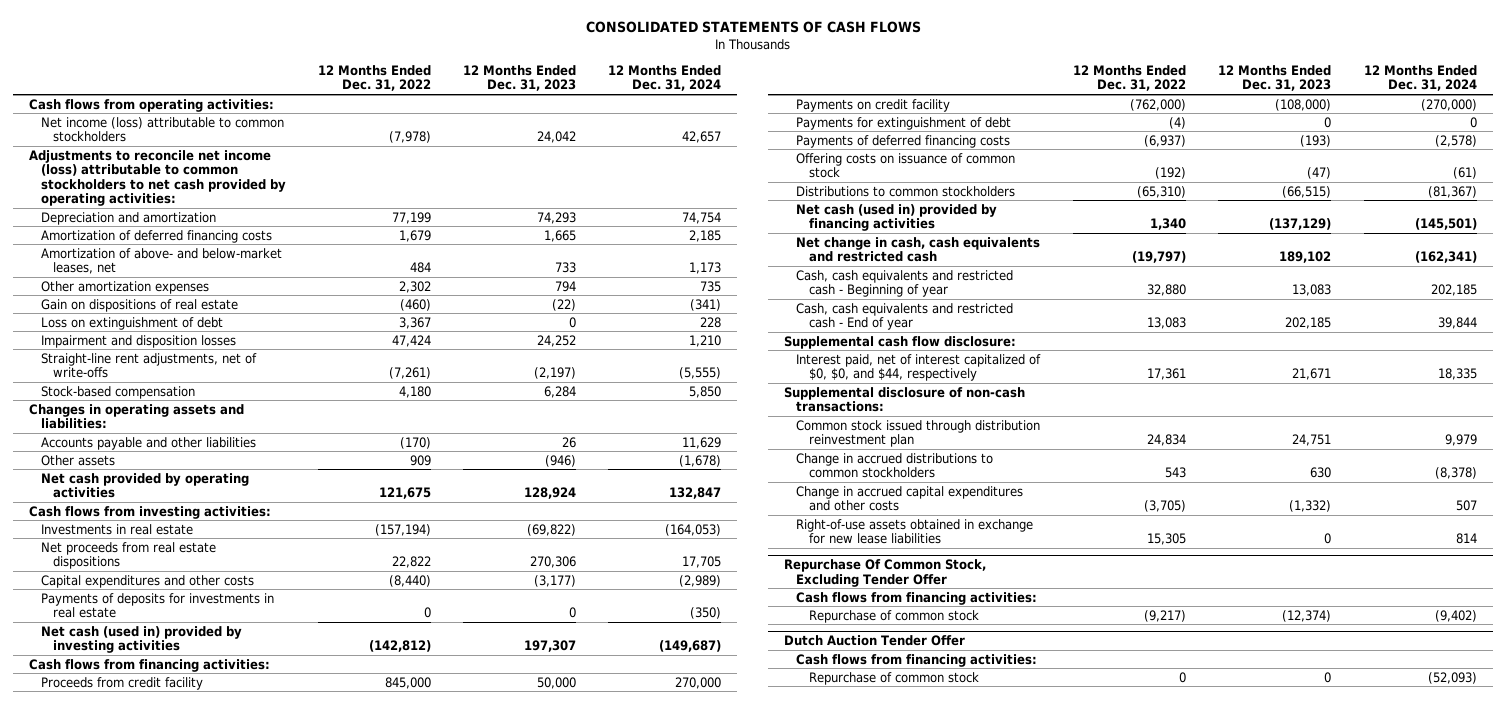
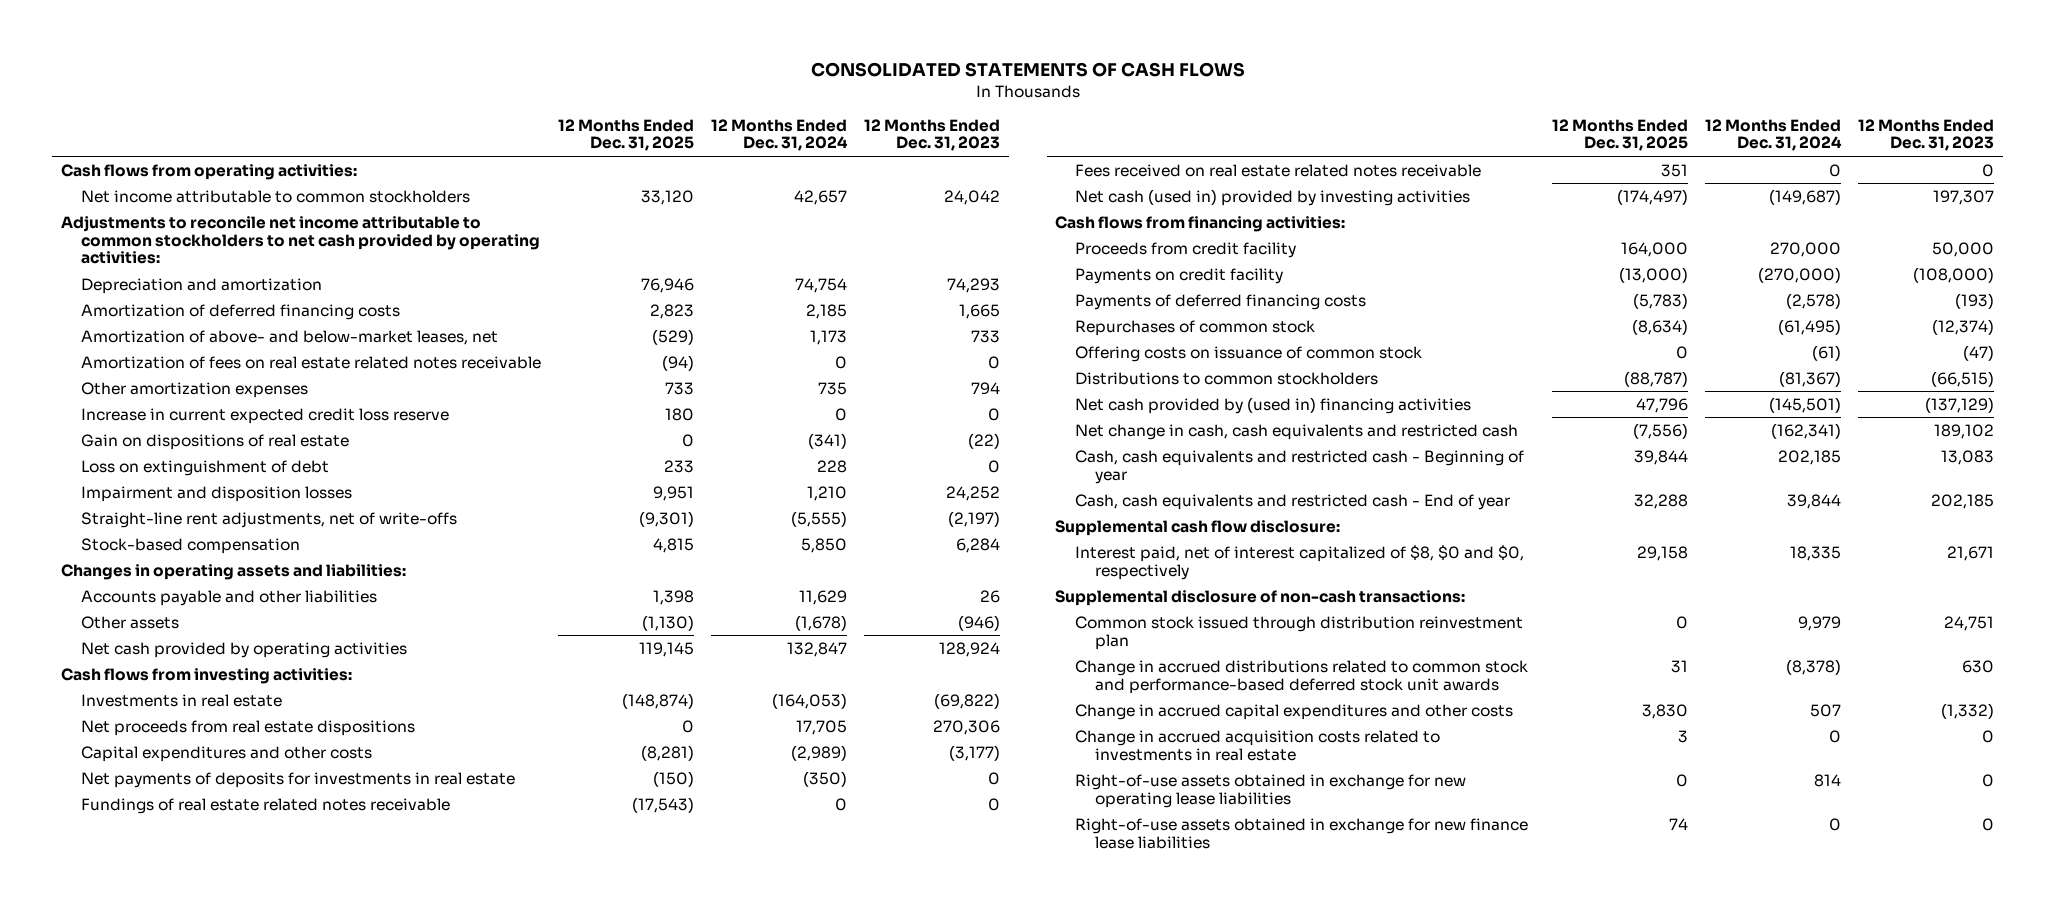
- | 12 Months Ended Dec. 31, 2022 | 12 Months Ended Dec. 31, 2023 | 12 Months Ended Dec. 31, 2024
+ | 12 Months Ended Dec. 31, 2025 | 12 Months Ended Dec. 31, 2024 | 12 Months Ended Dec. 31, 2023
- Net income (loss) attributable to common stockholders | (7,978) | 24,042 | 42,657
- Adjustments to reconcile net income (loss) attributable to common stockholders to net cash provided by operating activities:
+ Net income attributable to common stockholders | 33,120 | 42,657 | 24,042
+ Adjustments to reconcile net income attributable to common stockholders to net cash provided by operating activities:
+ Amortization of fees on real estate related notes receivable | (94) | 0 | 0
+ Increase in current expected credit loss reserve | 180 | 0 | 0
- Payments of deposits for investments in real estate | 0 | 0 | (350)
+ Net payments of deposits for investments in real estate | (150) | (350) | 0
+ Fundings of real estate related notes receivable | (17,543) | 0 | 0
+ Fees received on real estate related notes receivable | 351 | 0 | 0
- Payments for extinguishment of debt | (4) | 0 | 0
+ Repurchases of common stock | (8,634) | (61,495) | (12,374)
- Net cash (used in) provided by financing activities | 1,340 | (137,129) | (145,501)
+ Net cash provided by (used in) financing activities | 47,796 | (145,501) | (137,129)
- Interest paid, net of interest capitalized of $0, $0, and $44, respectively | 17,361 | 21,671 | 18,335
+ Interest paid, net of interest capitalized of $8, $0 and $0, respectively | 29,158 | 18,335 | 21,671
- Change in accrued distributions to common stockholders | 543 | 630 | (8,378)
+ Change in accrued distributions related to common stock and performance-based deferred stock unit awards | 31 | (8,378) | 630
- Right-of-use assets obtained in exchange for new lease liabilities | 15,305 | 0 | 814
- Repurchase Of Common Stock, Excluding Tender Offer
- Cash flows from financing activities:
- Repurchase of common stock | (9,217) | (12,374) | (9,402)
- Dutch Auction Tender Offer
- Cash flows from financing activities:
- Repurchase of common stock | 0 | 0 | (52,093)
+ Change in accrued acquisition costs related to investments in real estate | 3 | 0 | 0
+ Right-of-use assets obtained in exchange for new operating lease liabilities | 0 | 814 | 0
+ Right-of-use assets obtained in exchange for new finance lease liabilities | 74 | 0 | 0

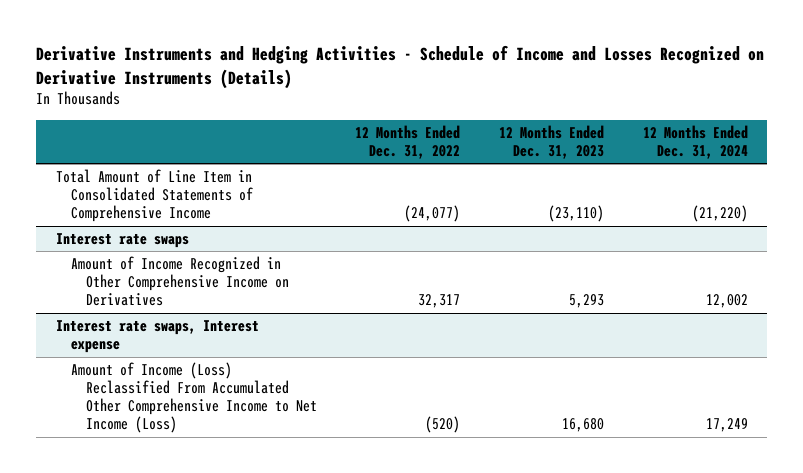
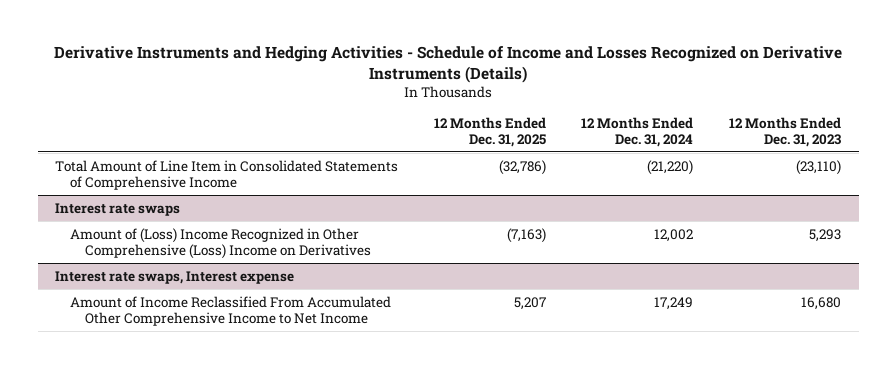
- | 12 Months Ended Dec. 31, 2022 | 12 Months Ended Dec. 31, 2023 | 12 Months Ended Dec. 31, 2024
+ | 12 Months Ended Dec. 31, 2025 | 12 Months Ended Dec. 31, 2024 | 12 Months Ended Dec. 31, 2023
@ Interest rate swaps
- Amount of Income Recognized in Other Comprehensive Income on Derivatives | 32,317 | 5,293 | 12,002
+ Amount of (Loss) Income Recognized in Other Comprehensive (Loss) Income on Derivatives | (7,163) | 12,002 | 5,293
@ Interest rate swaps, Interest expense
- Amount of Income (Loss) Reclassified From Accumulated Other Comprehensive Income to Net Income (Loss) | (520) | 16,680 | 17,249
+ Amount of Income Reclassified From Accumulated Other Comprehensive Income to Net Income | 5,207 | 17,249 | 16,680

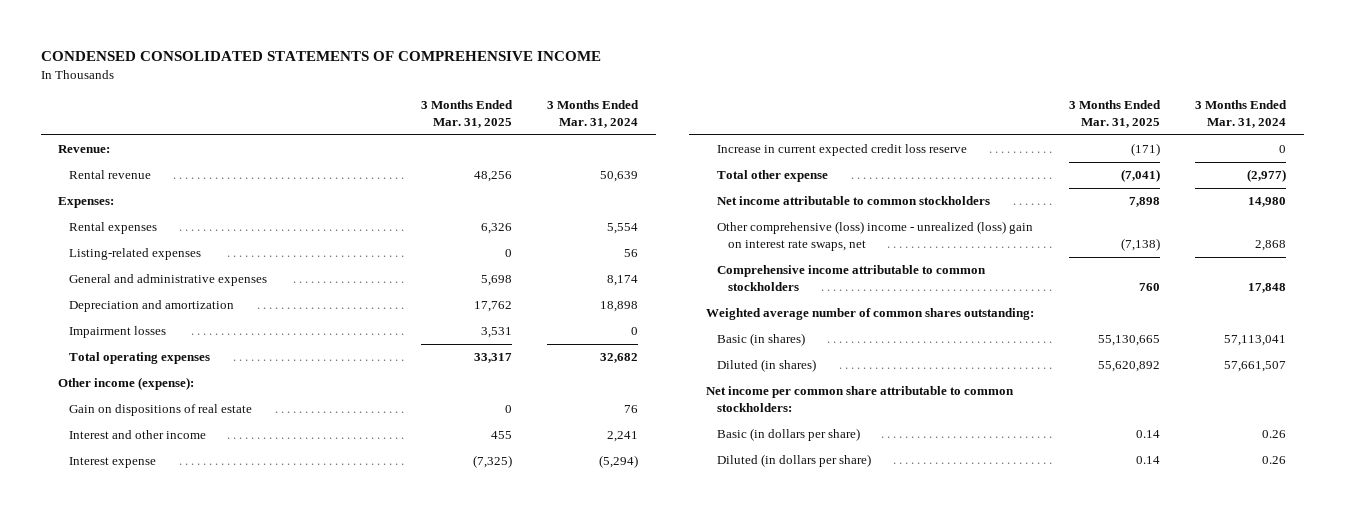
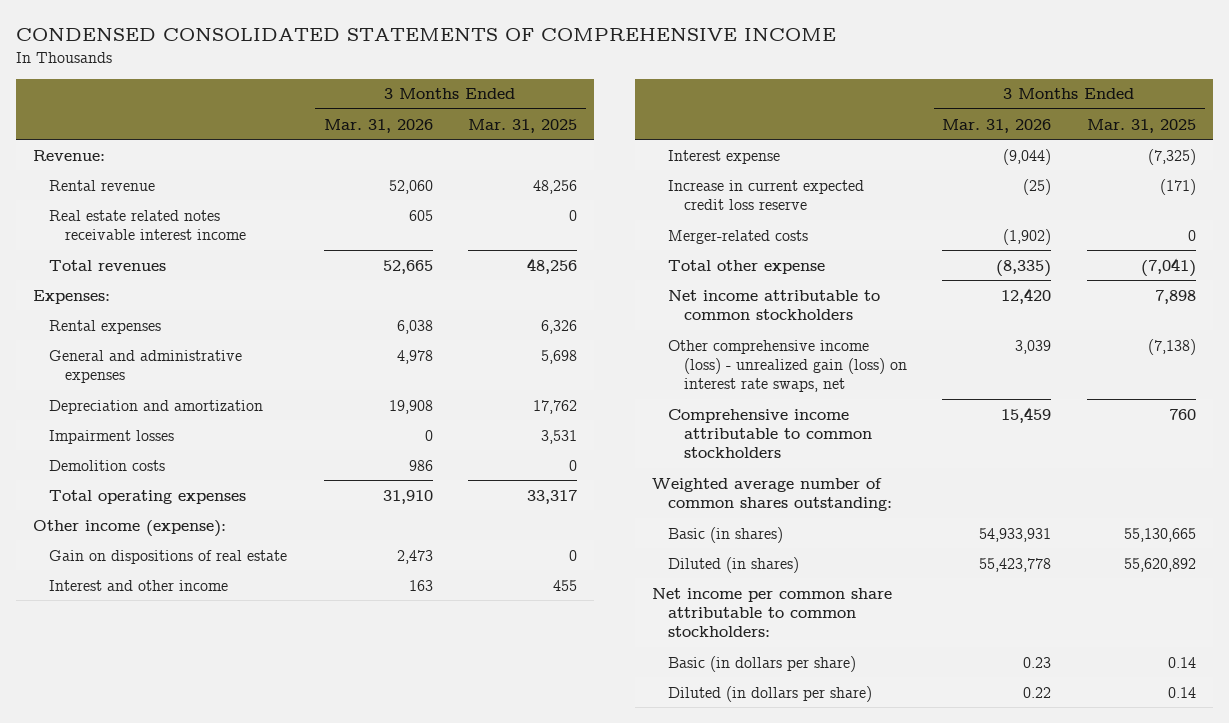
- | 3 Months Ended Mar. 31, 2025 | 3 Months Ended Mar. 31, 2024
+ | 3 Months Ended Mar. 31, 2026 | 3 Months Ended Mar. 31, 2025
+ Real estate related notes receivable interest income | 605 | 0
+ Total revenues | 52,665 | 48,256
- Listing-related expenses | 0 | 56
+ Demolition costs | 986 | 0
+ Merger-related costs | (1,902) | 0
- Other comprehensive (loss) income - unrealized (loss) gain on interest rate swaps, net | (7,138) | 2,868
+ Other comprehensive income (loss) - unrealized gain (loss) on interest rate swaps, net | 3,039 | (7,138)

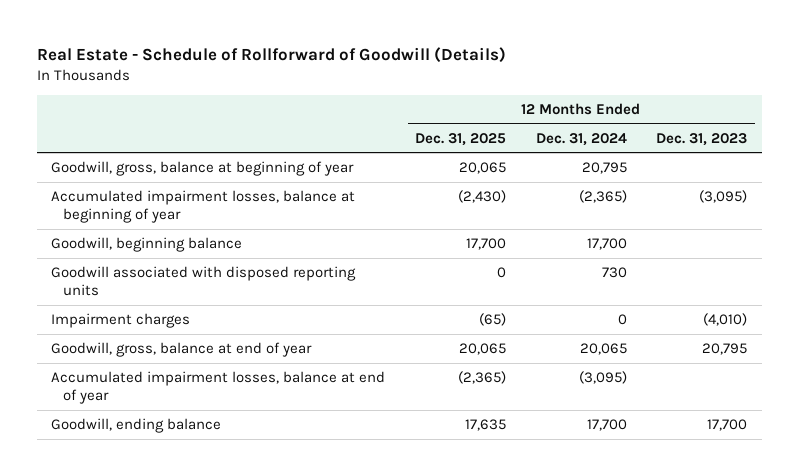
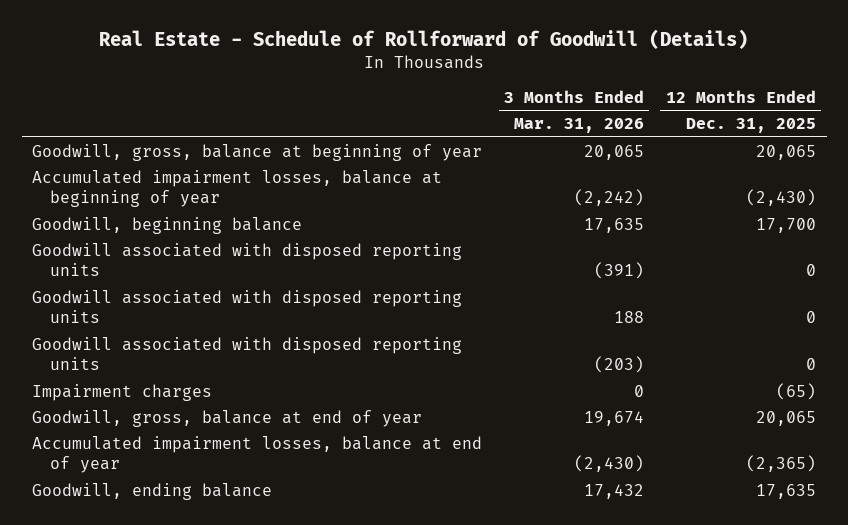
- | 12 Months Ended Dec. 31, 2025 | 12 Months Ended Dec. 31, 2024 | 12 Months Ended Dec. 31, 2023
+ | 3 Months Ended Mar. 31, 2026 | 12 Months Ended Dec. 31, 2025
+ Goodwill associated with disposed reporting units | 188 | 0
+ Goodwill associated with disposed reporting units | (203) | 0

